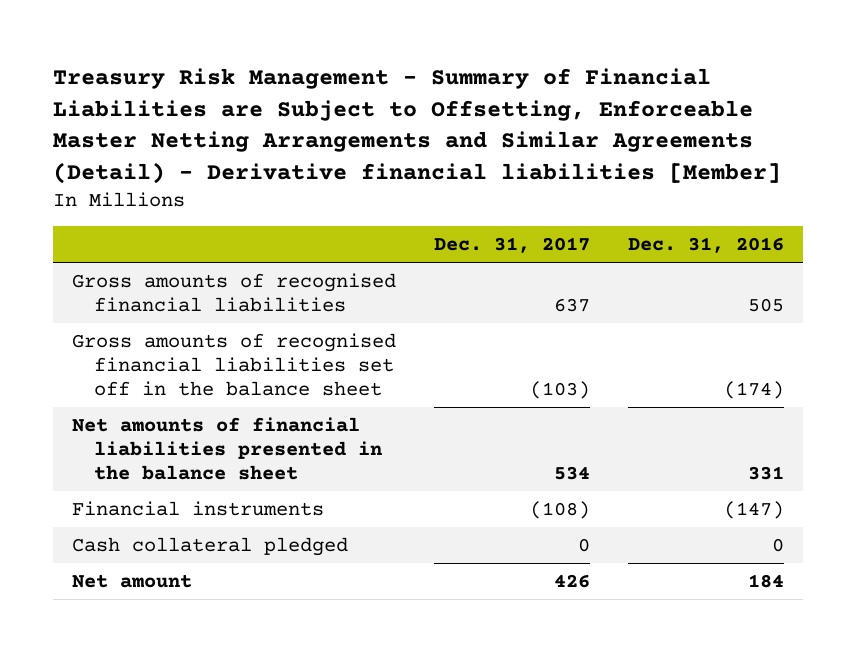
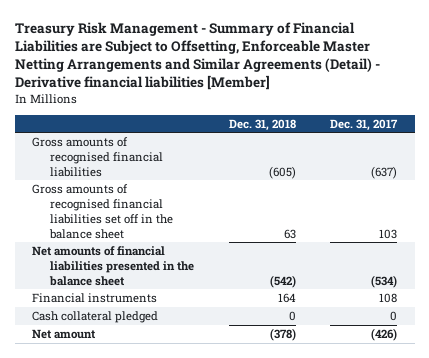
- | Dec. 31, 2017 | Dec. 31, 2016
+ | Dec. 31, 2018 | Dec. 31, 2017
- Gross amounts of recognised financial liabilities | 637 | 505
- Gross amounts of recognised financial liabilities set off in the balance sheet | (103) | (174)
- Net amounts of financial liabilities presented in the balance sheet | 534 | 331
- Financial instruments | (108) | (147)
+ Gross amounts of recognised financial liabilities | (605) | (637)
+ Gross amounts of recognised financial liabilities set off in the balance sheet | 63 | 103
+ Net amounts of financial liabilities presented in the balance sheet | (542) | (534)
+ Financial instruments | 164 | 108
- Net amount | 426 | 184
+ Net amount | (378) | (426)

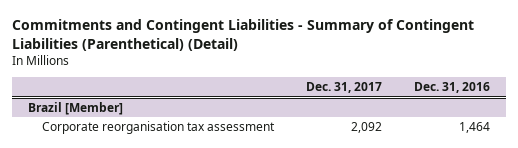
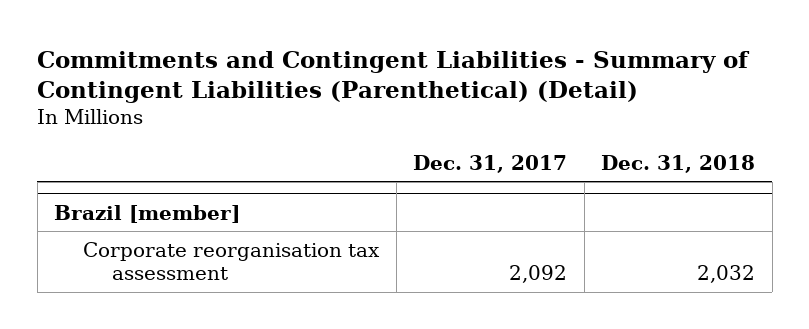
- | Dec. 31, 2017 | Dec. 31, 2016
+ | Dec. 31, 2017 | Dec. 31, 2018
- Brazil [Member]
+ Brazil [member]

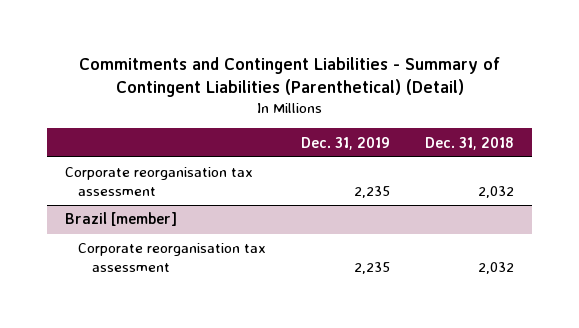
- | Dec. 31, 2017 | Dec. 31, 2018
+ | Dec. 31, 2019 | Dec. 31, 2018
+ Corporate reorganisation tax assessment | 2,235 | 2,032

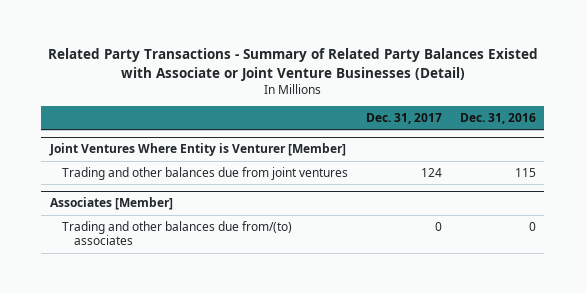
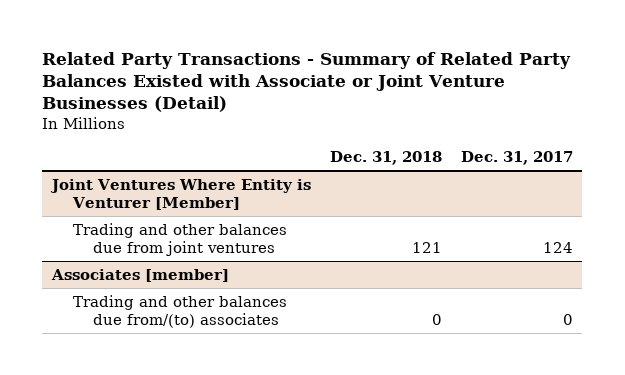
- | Dec. 31, 2017 | Dec. 31, 2016
+ | Dec. 31, 2018 | Dec. 31, 2017
- Associates [Member]
+ Associates [member]

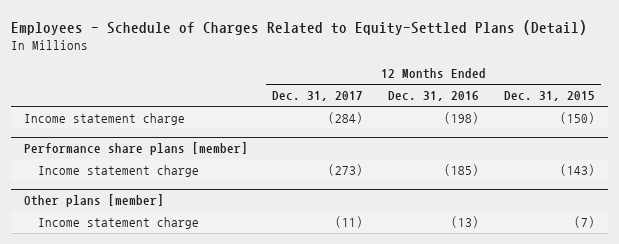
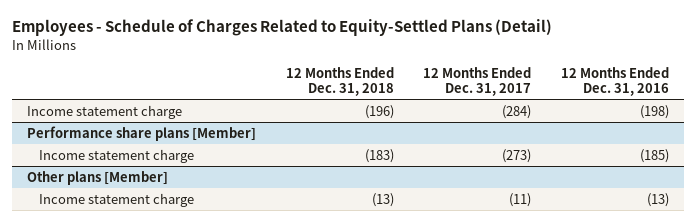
- | 12 Months Ended Dec. 31, 2017 | 12 Months Ended Dec. 31, 2016 | 12 Months Ended Dec. 31, 2015
+ | 12 Months Ended Dec. 31, 2018 | 12 Months Ended Dec. 31, 2017 | 12 Months Ended Dec. 31, 2016
- Performance share plans [member]
+ Performance share plans [Member]
- Other plans [member]
+ Other plans [Member]

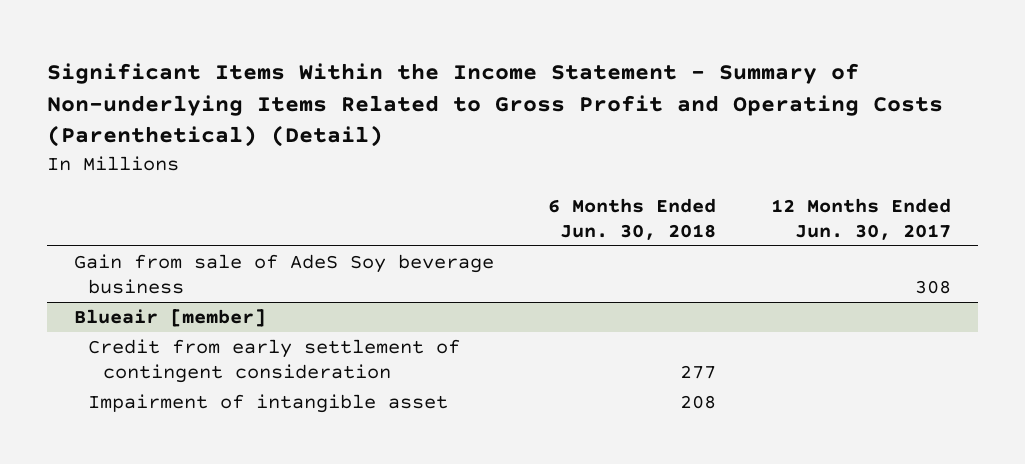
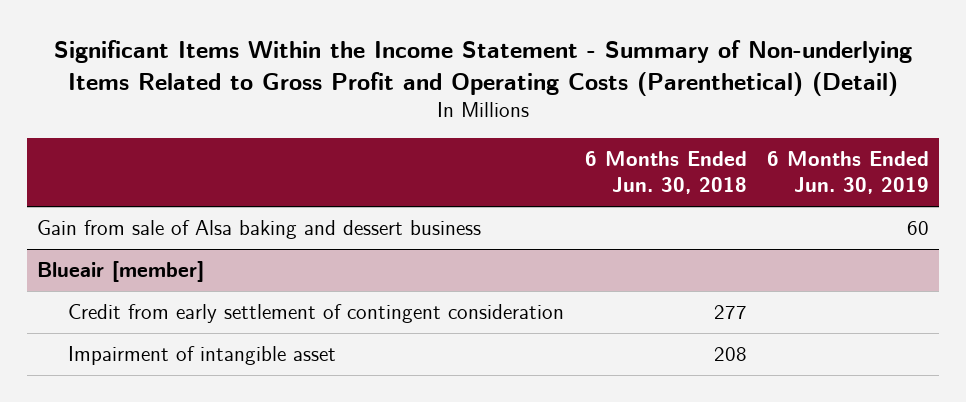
- | 6 Months Ended Jun. 30, 2018 | 12 Months Ended Jun. 30, 2017
+ | 6 Months Ended Jun. 30, 2018 | 6 Months Ended Jun. 30, 2019
- Gain from sale of AdeS Soy beverage business | | 308
+ Gain from sale of Alsa baking and dessert business | | 60

